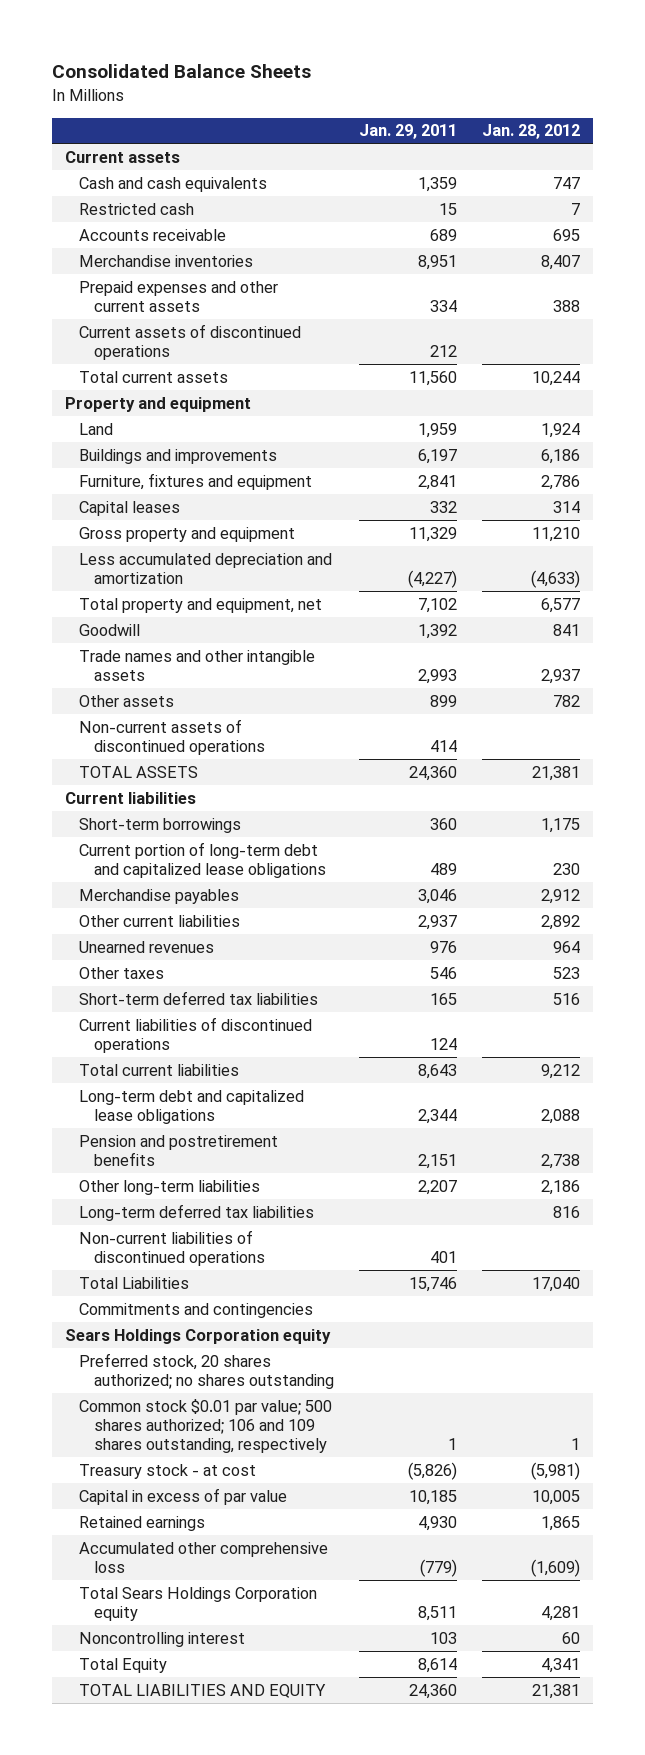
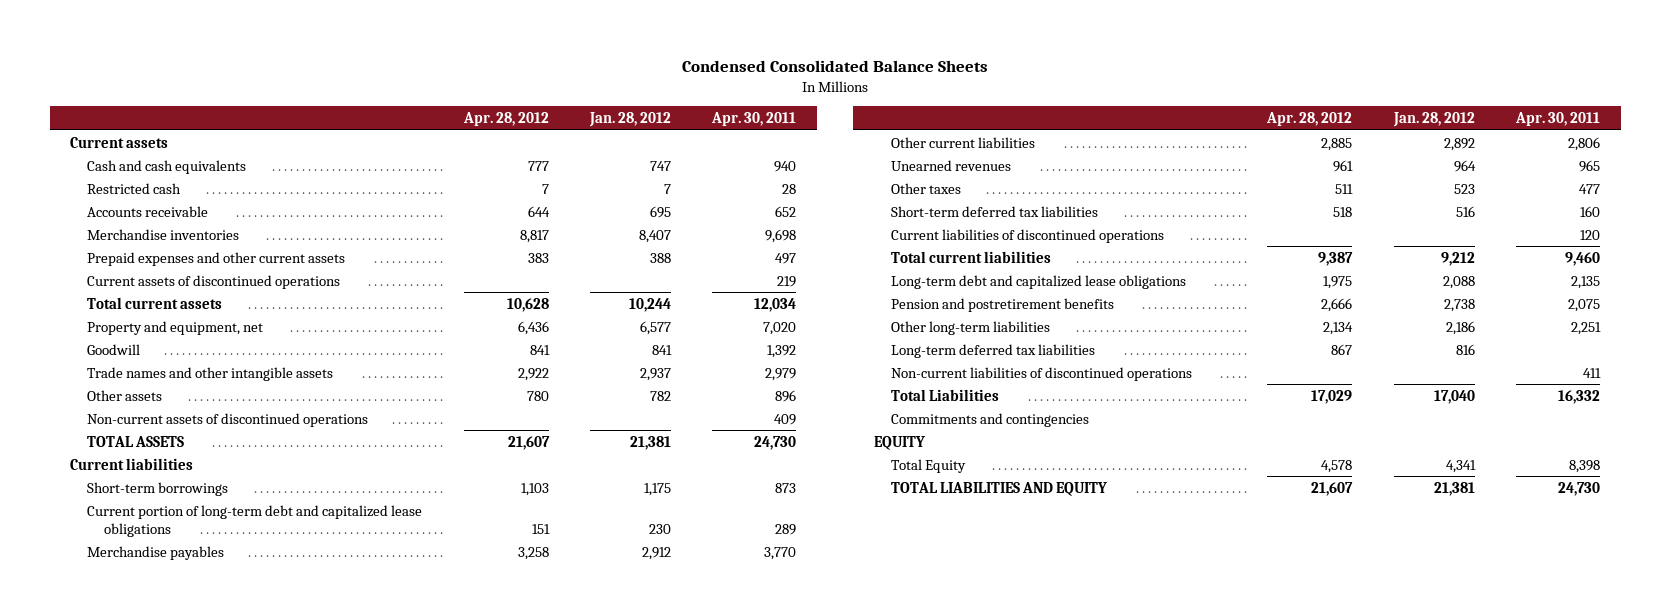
- Consolidated Balance Sheets
+ Condensed Consolidated Balance Sheets
- | Jan. 29, 2011 | Jan. 28, 2012
+ | Apr. 28, 2012 | Jan. 28, 2012 | Apr. 30, 2011
- Property and equipment
- Land | 1,959 | 1,924
- Buildings and improvements | 6,197 | 6,186
- Furniture, fixtures and equipment | 2,841 | 2,786
- Capital leases | 332 | 314
- Gross property and equipment | 11,329 | 11,210
- Less accumulated depreciation and amortization | (4,227) | (4,633)
- Total property and equipment, net | 7,102 | 6,577
+ Property and equipment, net | 6,436 | 6,577 | 7,020
- Sears Holdings Corporation equity
- Preferred stock, 20 shares authorized; no shares outstanding
- Common stock $0.01 par value; 500 shares authorized; 106 and 109 shares outstanding, respectively | 1 | 1
- Treasury stock - at cost | (5,826) | (5,981)
- Capital in excess of par value | 10,185 | 10,005
- Retained earnings | 4,930 | 1,865
- Accumulated other comprehensive loss | (779) | (1,609)
- Total Sears Holdings Corporation equity | 8,511 | 4,281
- Noncontrolling interest | 103 | 60
+ EQUITY

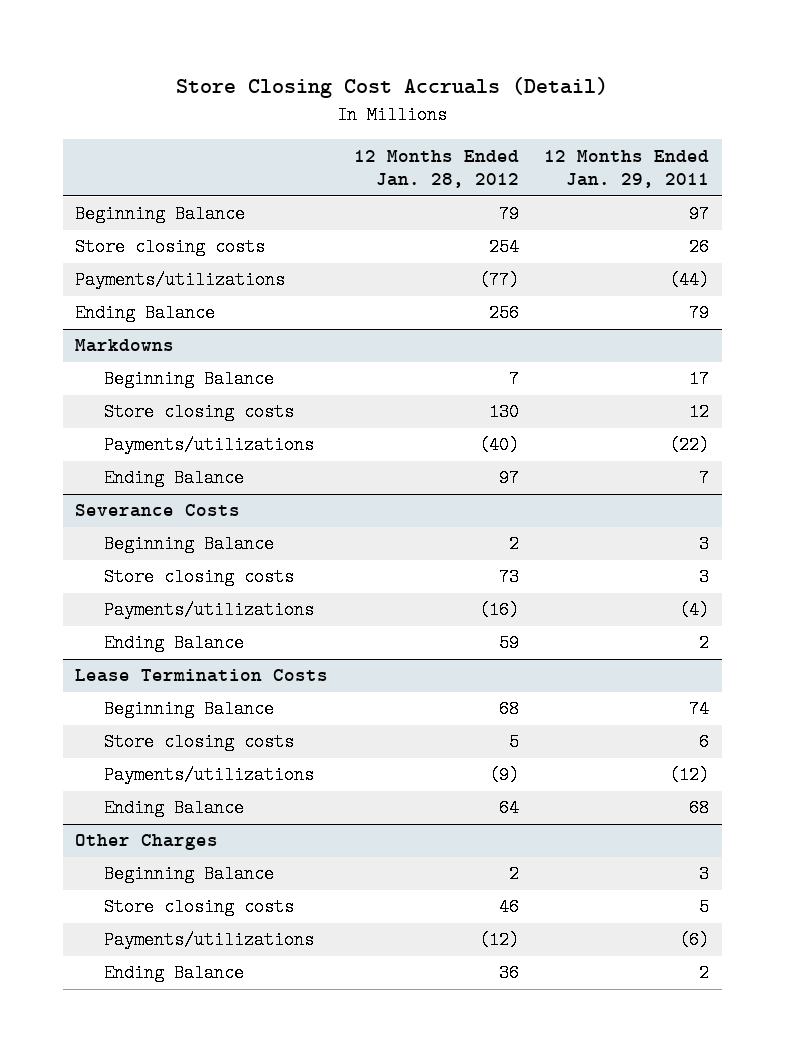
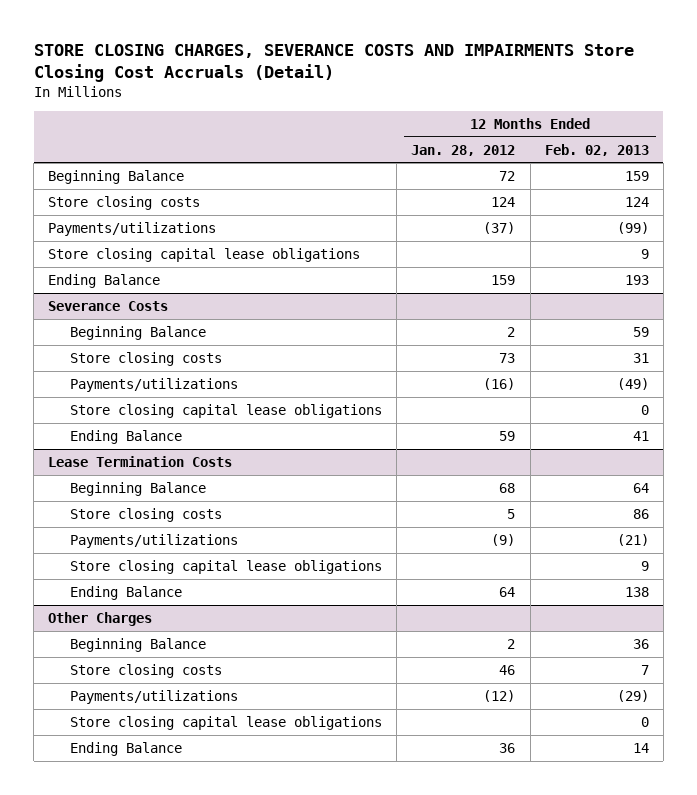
- Store Closing Cost Accruals (Detail)
+ STORE CLOSING CHARGES, SEVERANCE COSTS AND IMPAIRMENTS Store Closing Cost Accruals (Detail)
- | 12 Months Ended Jan. 28, 2012 | 12 Months Ended Jan. 29, 2011
+ | 12 Months Ended Jan. 28, 2012 | 12 Months Ended Feb. 02, 2013
- Beginning Balance | 79 | 97
- Store closing costs | 254 | 26
- Payments/utilizations | (77) | (44)
- Ending Balance | 256 | 79
- Markdowns
- Beginning Balance | 7 | 17
- Store closing costs | 130 | 12
- Payments/utilizations | (40) | (22)
- Ending Balance | 97 | 7
+ Beginning Balance | 72 | 159
+ Store closing costs | 124 | 124
+ Payments/utilizations | (37) | (99)
+ Store closing capital lease obligations | | 9
+ Ending Balance | 159 | 193
@ Severance Costs
+ Store closing capital lease obligations | | 0
@ Lease Termination Costs
+ Store closing capital lease obligations | | 9
@ Other Charges
+ Store closing capital lease obligations | | 0

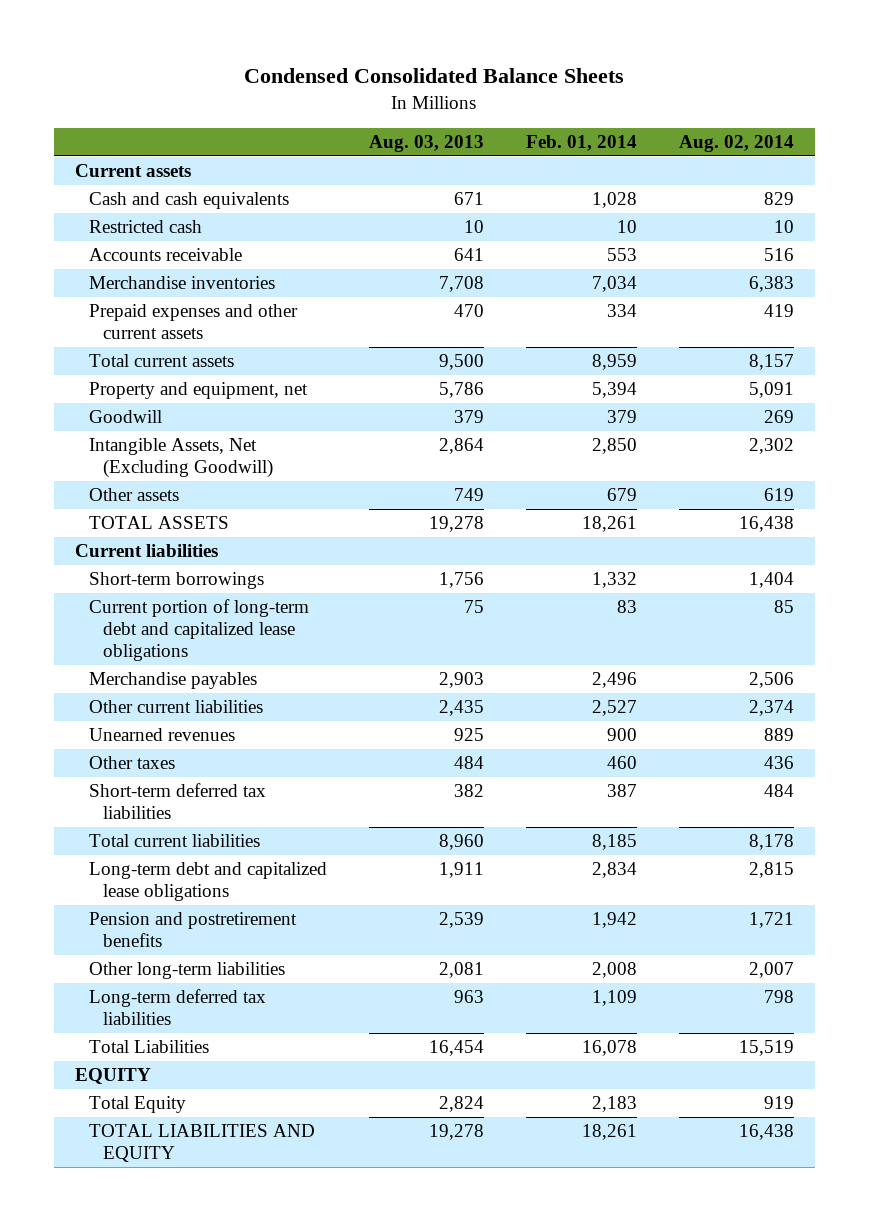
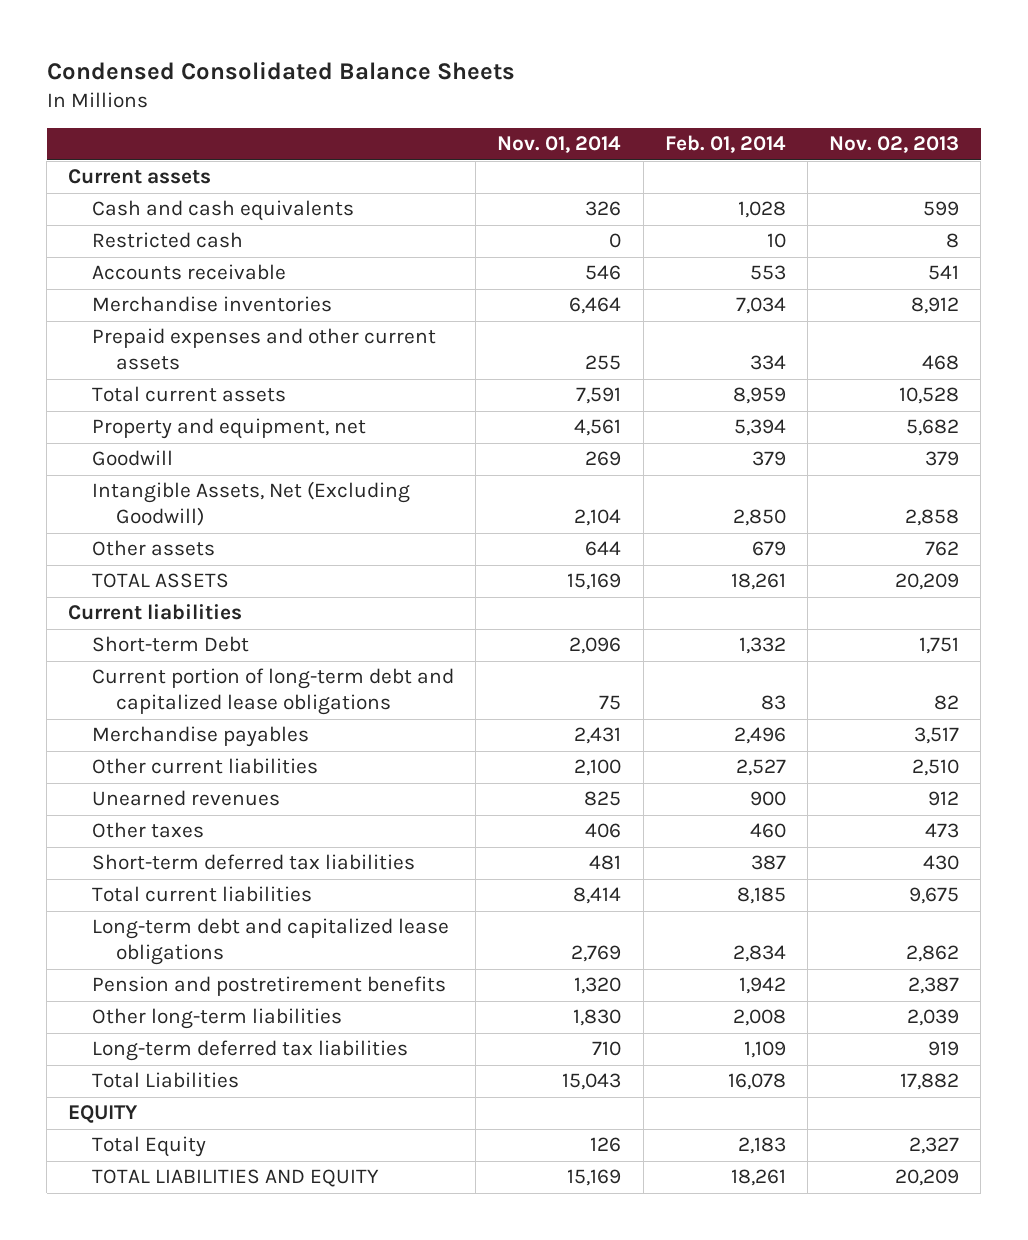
- | Aug. 03, 2013 | Feb. 01, 2014 | Aug. 02, 2014
+ | Nov. 01, 2014 | Feb. 01, 2014 | Nov. 02, 2013
- Short-term borrowings | 1,756 | 1,332 | 1,404
+ Short-term Debt | 2,096 | 1,332 | 1,751

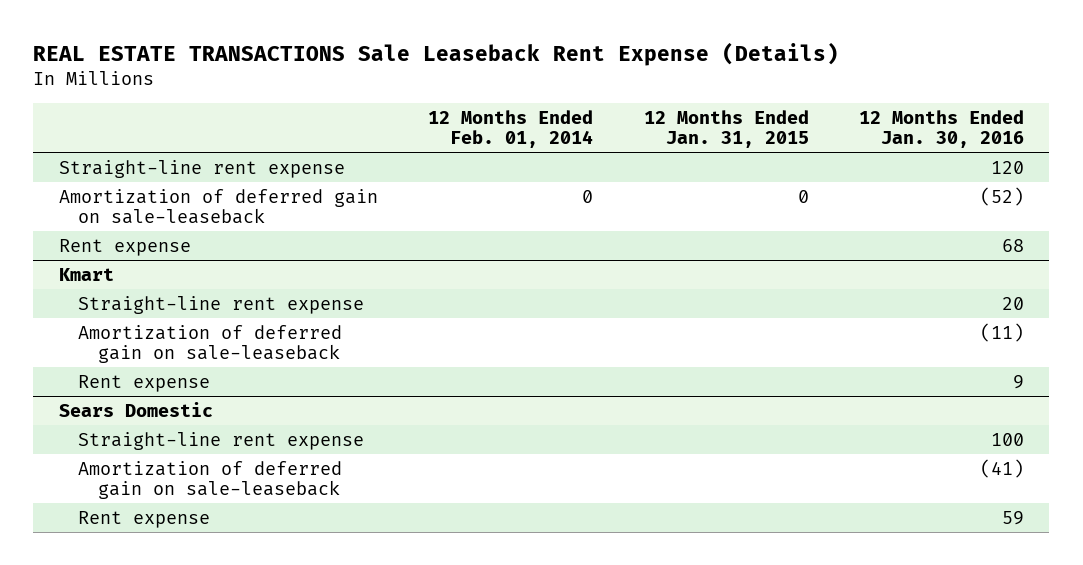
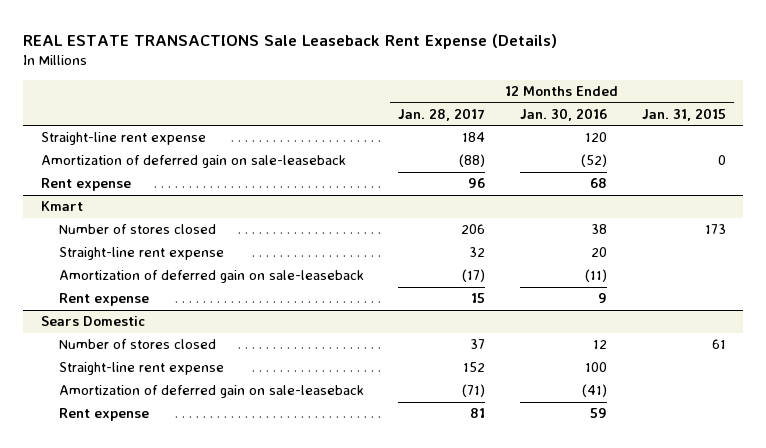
- | 12 Months Ended Feb. 01, 2014 | 12 Months Ended Jan. 31, 2015 | 12 Months Ended Jan. 30, 2016
+ | 12 Months Ended Jan. 28, 2017 | 12 Months Ended Jan. 30, 2016 | 12 Months Ended Jan. 31, 2015
@ Kmart
+ Number of stores closed | 206 | 38 | 173
@ Sears Domestic
+ Number of stores closed | 37 | 12 | 61

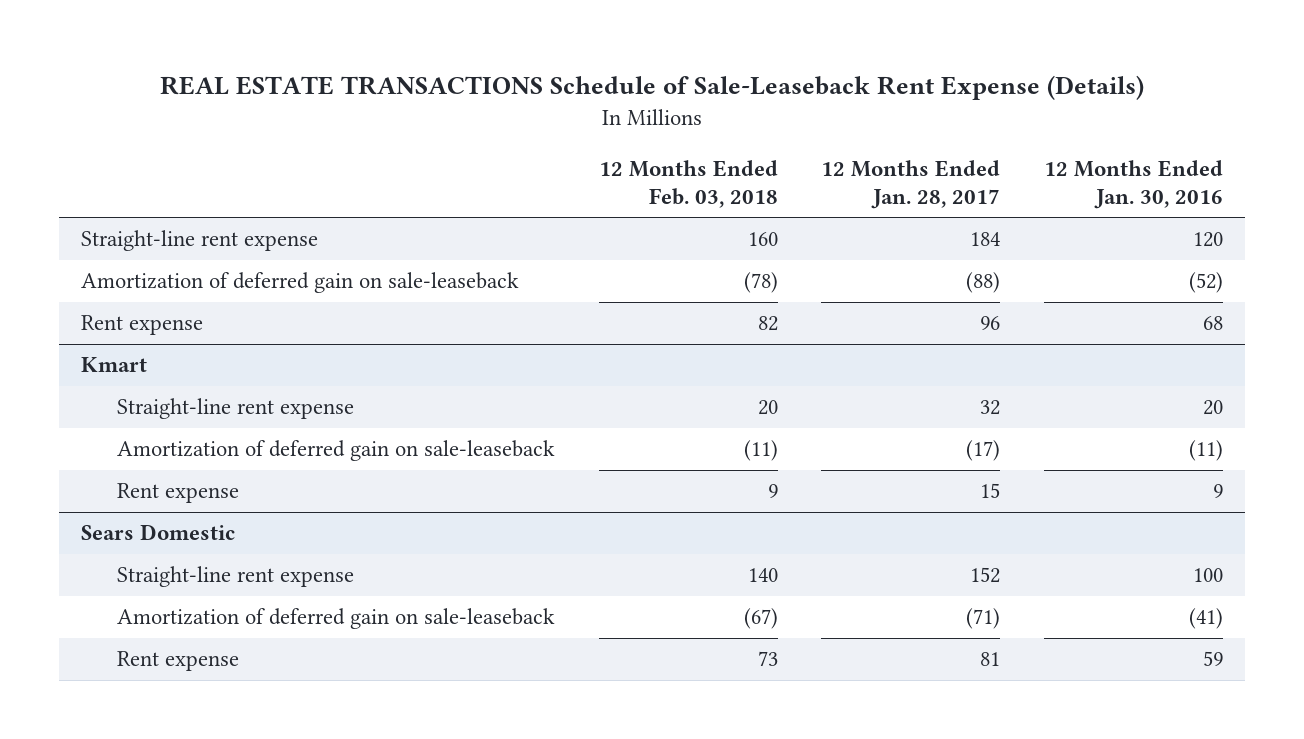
- REAL ESTATE TRANSACTIONS Sale Leaseback Rent Expense (Details)
+ REAL ESTATE TRANSACTIONS Schedule of Sale-Leaseback Rent Expense (Details)
- | 12 Months Ended Jan. 28, 2017 | 12 Months Ended Jan. 30, 2016 | 12 Months Ended Jan. 31, 2015
+ | 12 Months Ended Feb. 03, 2018 | 12 Months Ended Jan. 28, 2017 | 12 Months Ended Jan. 30, 2016
@ Kmart
- Number of stores closed | 206 | 38 | 173
@ Sears Domestic
- Number of stores closed | 37 | 12 | 61

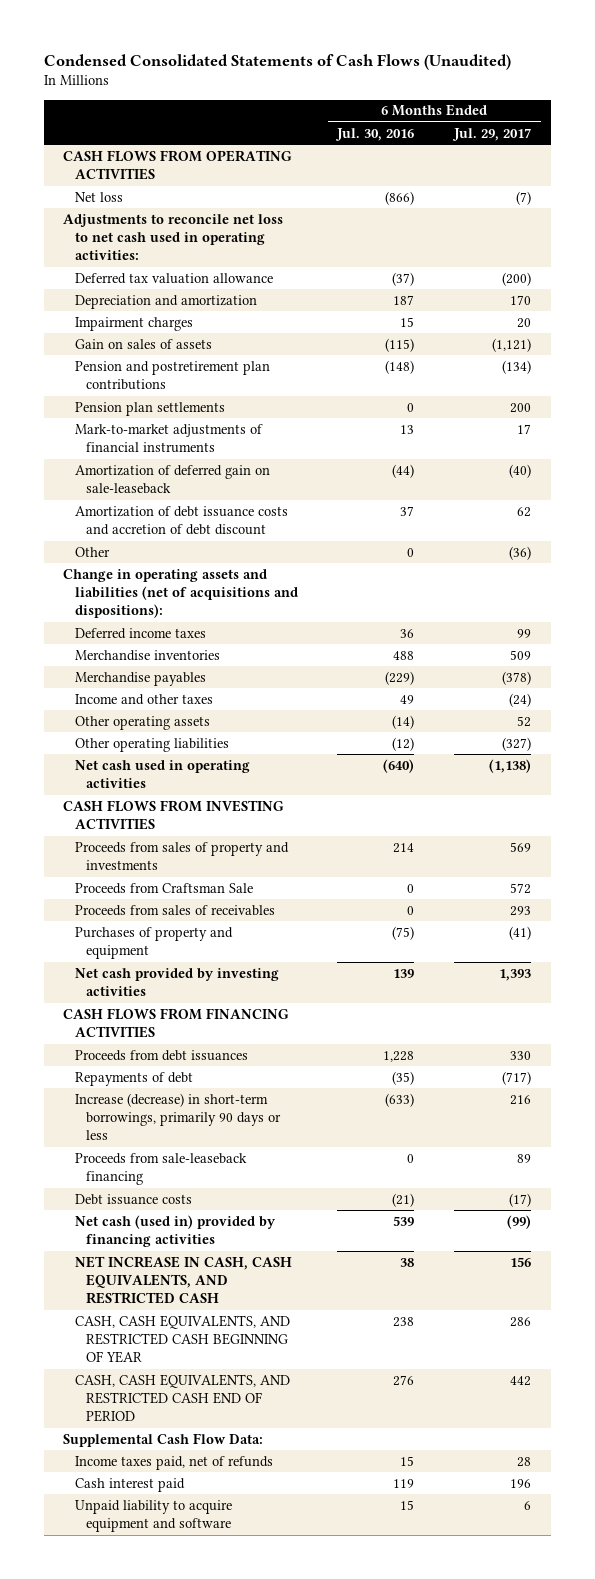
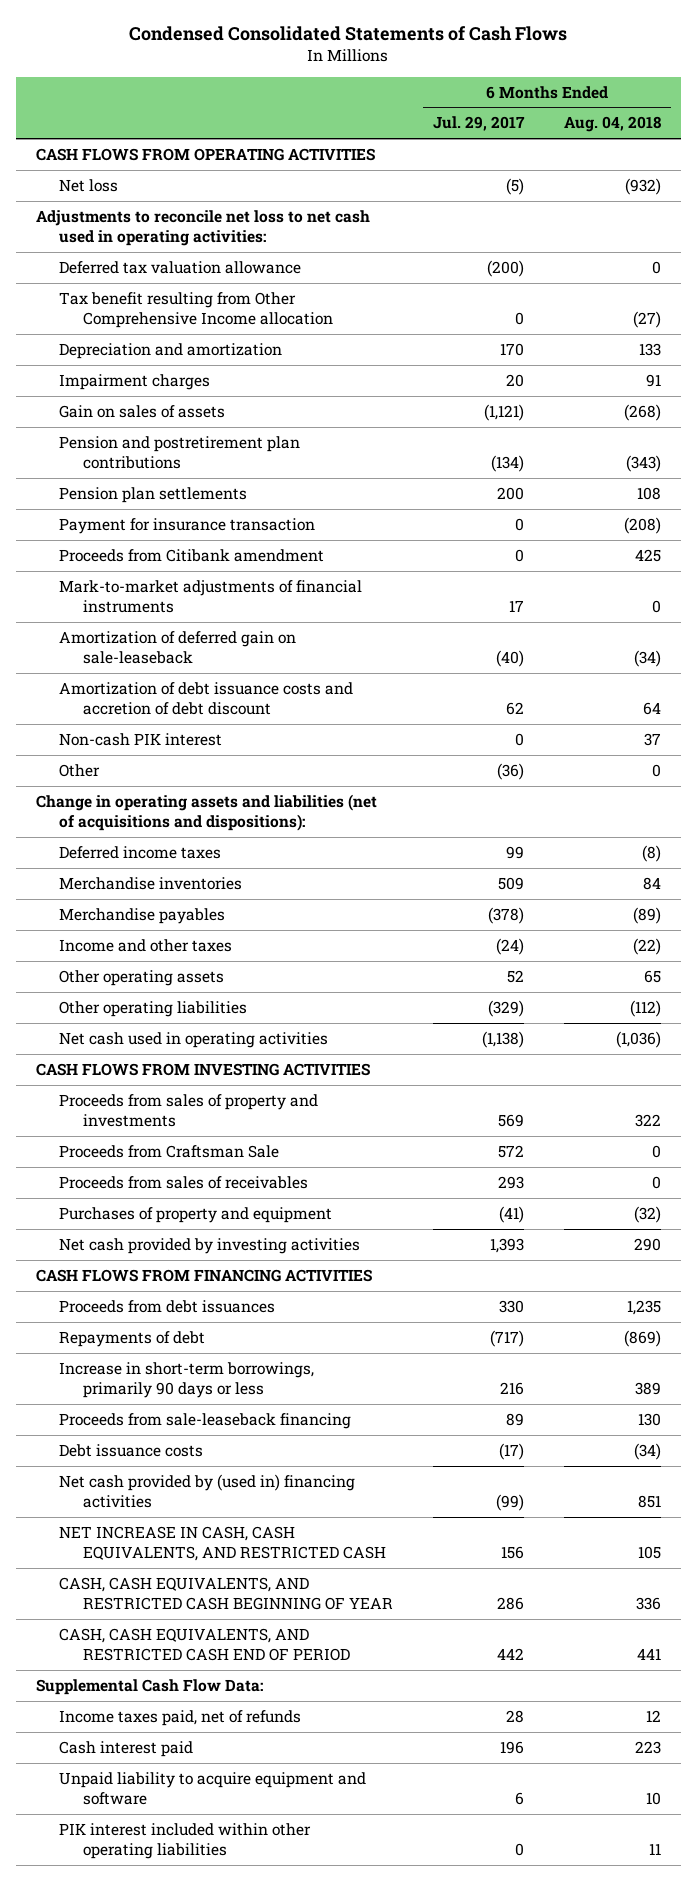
- Condensed Consolidated Statements of Cash Flows (Unaudited)
+ Condensed Consolidated Statements of Cash Flows
- | 6 Months Ended Jul. 30, 2016 | 6 Months Ended Jul. 29, 2017
+ | 6 Months Ended Jul. 29, 2017 | 6 Months Ended Aug. 04, 2018
- Net loss | (866) | (7)
+ Net loss | (5) | (932)
+ Tax benefit resulting from Other Comprehensive Income allocation | 0 | (27)
+ Payment for insurance transaction | 0 | (208)
+ Proceeds from Citibank amendment | 0 | 425
+ Non-cash PIK interest | 0 | 37
- Other operating liabilities | (12) | (327)
+ Other operating liabilities | (329) | (112)
- Increase (decrease) in short-term borrowings, primarily 90 days or less | (633) | 216
+ Increase in short-term borrowings, primarily 90 days or less | 216 | 389
- Net cash (used in) provided by financing activities | 539 | (99)
+ Net cash provided by (used in) financing activities | (99) | 851
+ PIK interest included within other operating liabilities | 0 | 11

